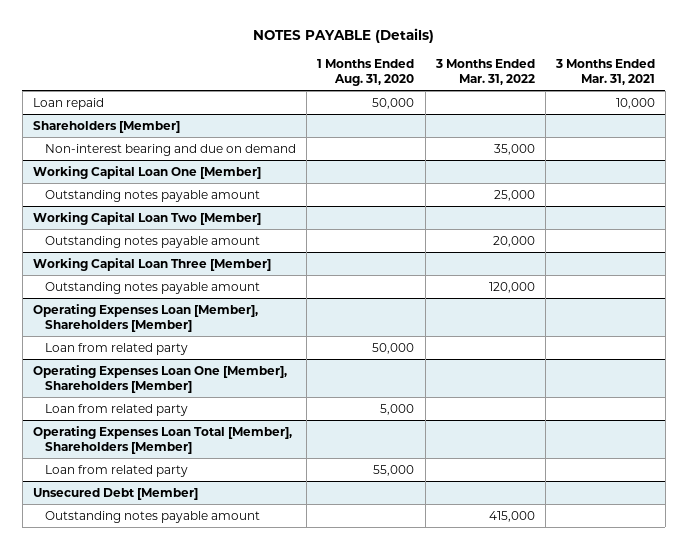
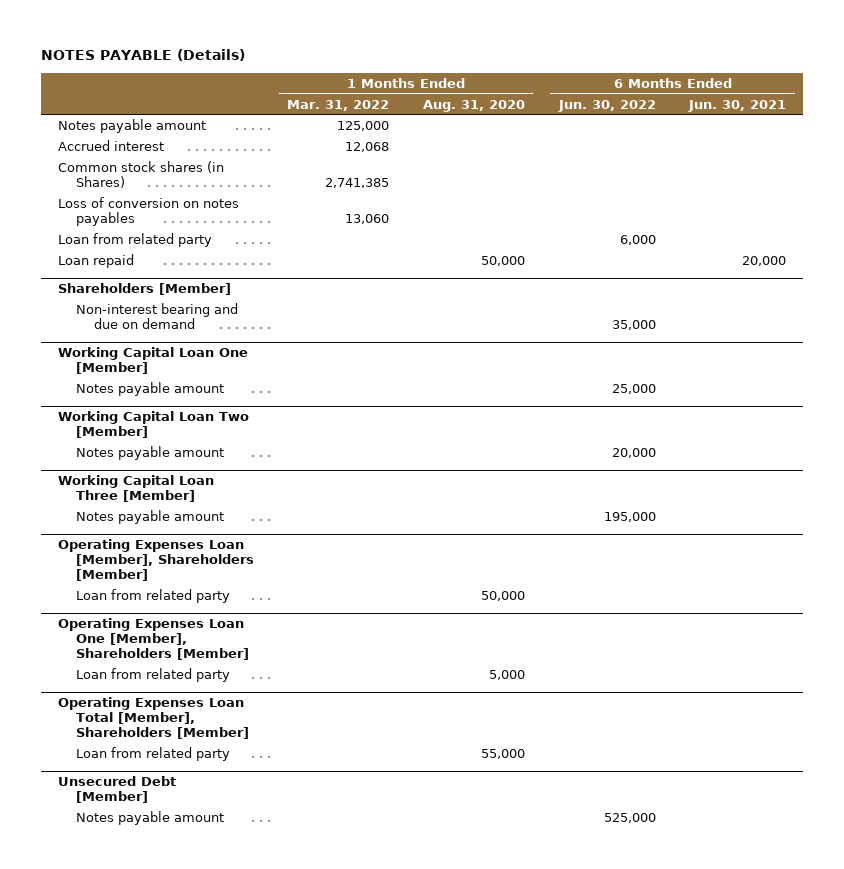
- | 1 Months Ended Aug. 31, 2020 | 3 Months Ended Mar. 31, 2022 | 3 Months Ended Mar. 31, 2021
+ | 1 Months Ended Mar. 31, 2022 | 1 Months Ended Aug. 31, 2020 | 6 Months Ended Jun. 30, 2022 | 6 Months Ended Jun. 30, 2021
+ Notes payable amount | 125,000 | | |
+ Accrued interest | 12,068 | | |
+ Common stock shares (in Shares) | 2,741,385 | | |
+ Loss of conversion on notes payables | 13,060 | | |
+ Loan from related party | | | 6,000 |
@ Working Capital Loan One [Member]
- Outstanding notes payable amount | | 25,000 |
+ Notes payable amount | | | 25,000 |
@ Working Capital Loan Two [Member]
- Outstanding notes payable amount | | 20,000 |
+ Notes payable amount | | | 20,000 |
@ Working Capital Loan Three [Member]
- Outstanding notes payable amount | | 120,000 |
+ Notes payable amount | | | 195,000 |
@ Unsecured Debt [Member]
- Outstanding notes payable amount | | 415,000 |
+ Notes payable amount | | | 525,000 |

